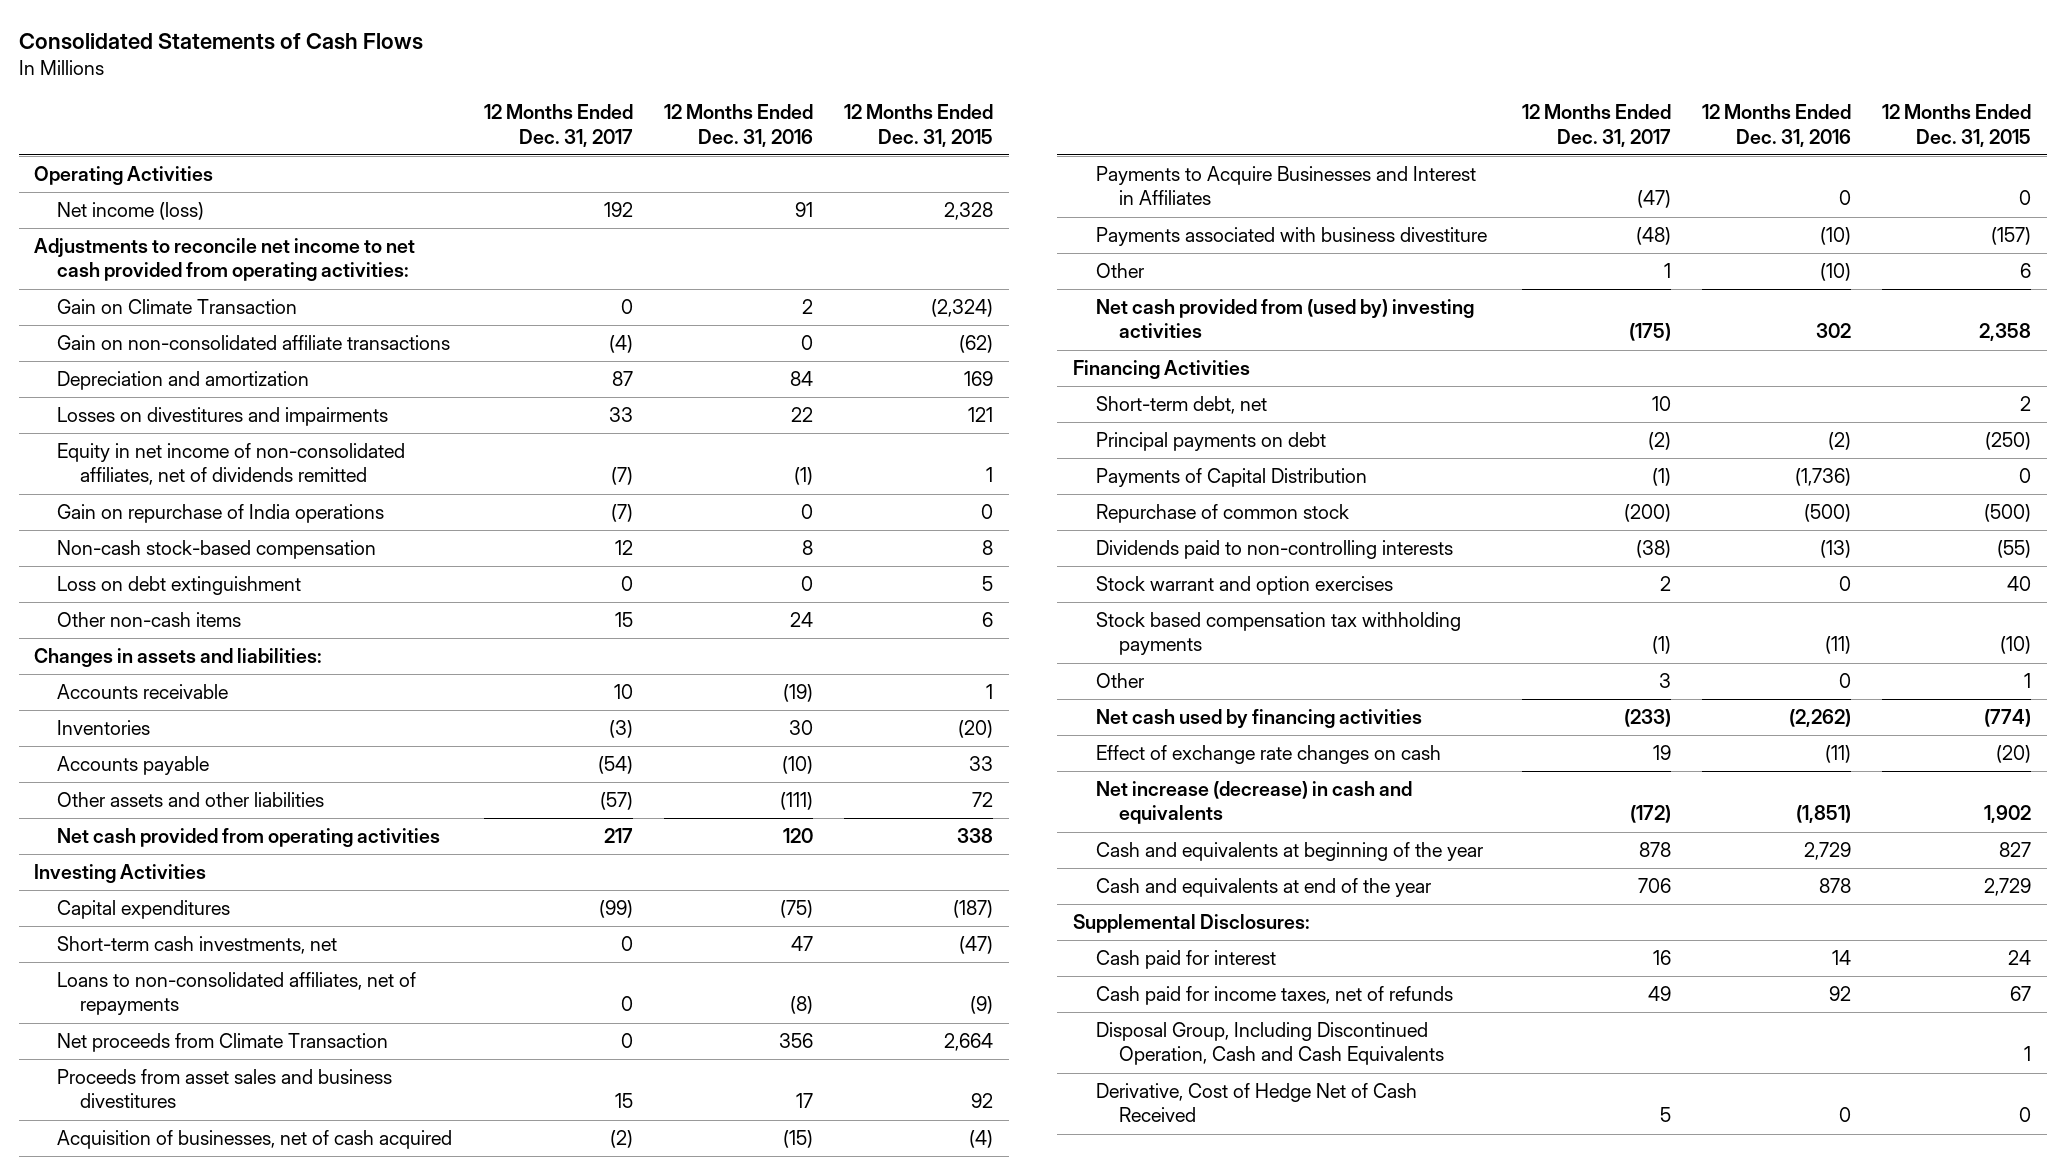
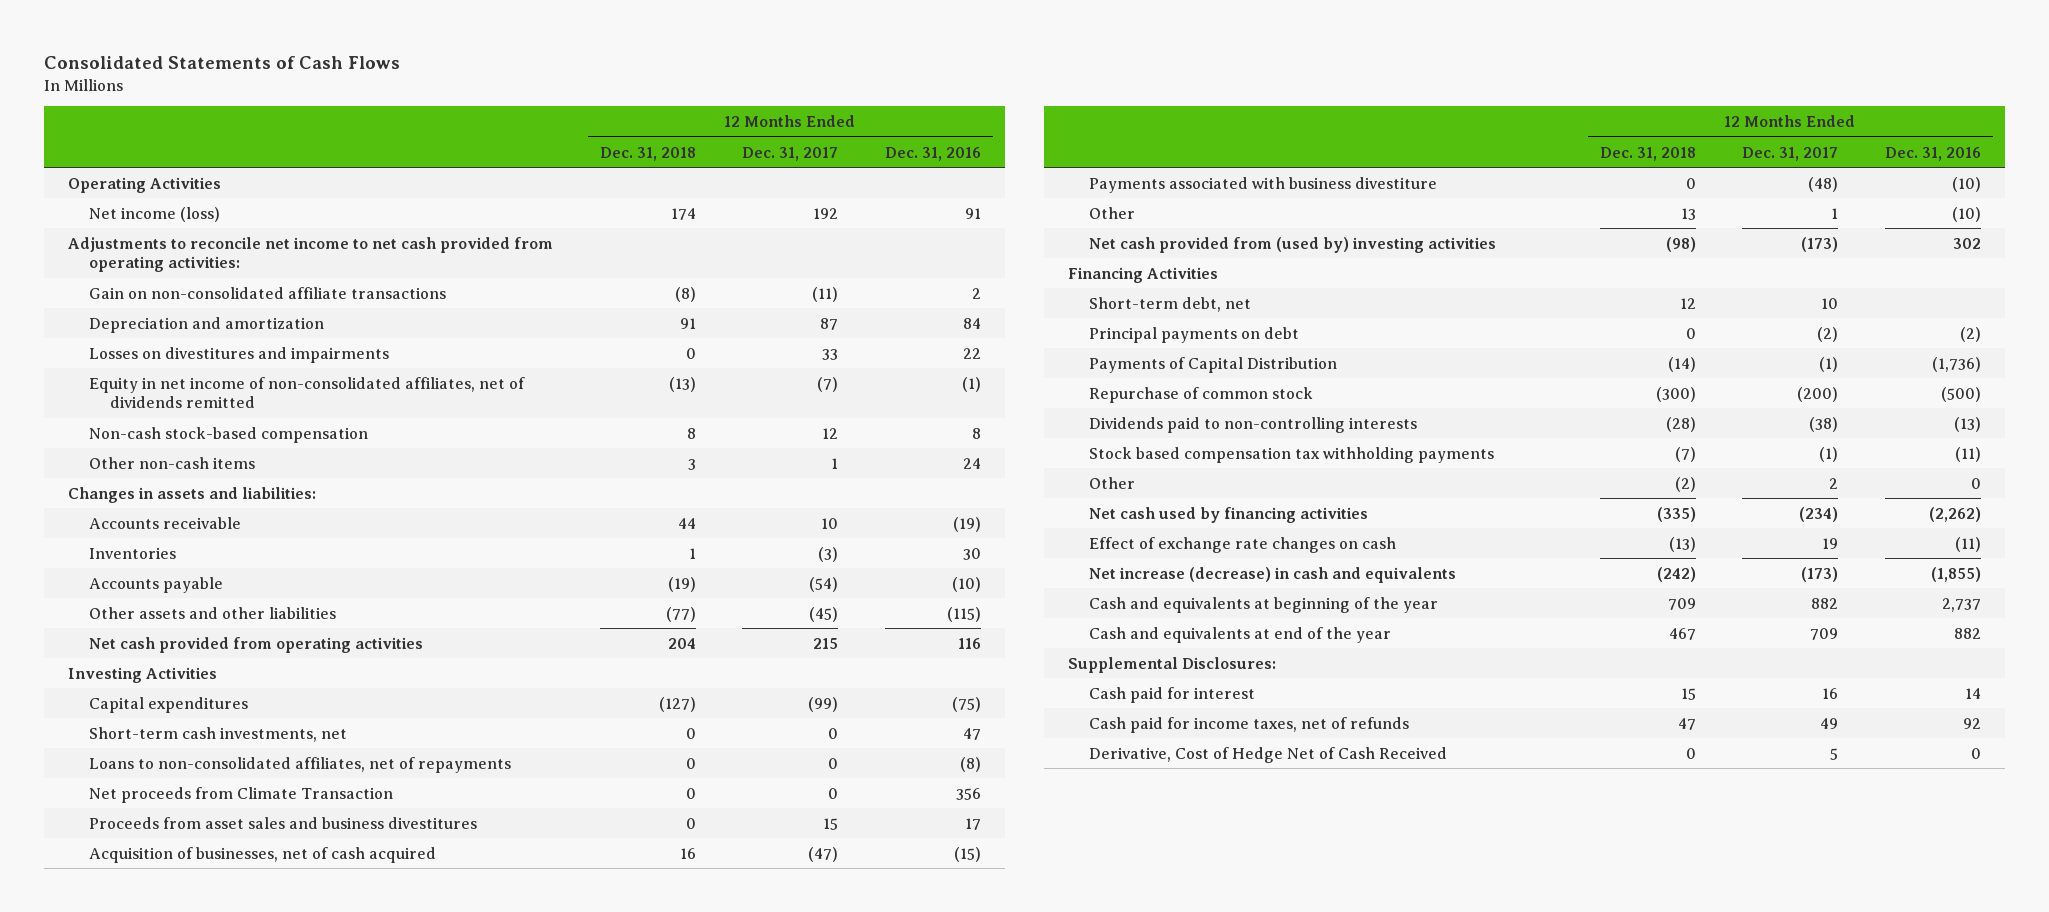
- | 12 Months Ended Dec. 31, 2017 | 12 Months Ended Dec. 31, 2016 | 12 Months Ended Dec. 31, 2015
+ | 12 Months Ended Dec. 31, 2018 | 12 Months Ended Dec. 31, 2017 | 12 Months Ended Dec. 31, 2016
- Gain on Climate Transaction | 0 | 2 | (2,324)
- Gain on non-consolidated affiliate transactions | (4) | 0 | (62)
+ Gain on non-consolidated affiliate transactions | (8) | (11) | 2
- Gain on repurchase of India operations | (7) | 0 | 0
- Loss on debt extinguishment | 0 | 0 | 5
- Other non-cash items | 15 | 24 | 6
+ Other non-cash items | 3 | 1 | 24
- Other assets and other liabilities | (57) | (111) | 72
- Net cash provided from operating activities | 217 | 120 | 338
+ Other assets and other liabilities | (77) | (45) | (115)
+ Net cash provided from operating activities | 204 | 215 | 116
- Acquisition of businesses, net of cash acquired | (2) | (15) | (4)
- Payments to Acquire Businesses and Interest in Affiliates | (47) | 0 | 0
+ Acquisition of businesses, net of cash acquired | 16 | (47) | (15)
- Net cash provided from (used by) investing activities | (175) | 302 | 2,358
+ Net cash provided from (used by) investing activities | (98) | (173) | 302
- Stock warrant and option exercises | 2 | 0 | 40
- Other | 3 | 0 | 1
- Net cash used by financing activities | (233) | (2,262) | (774)
+ Other | (2) | 2 | 0
+ Net cash used by financing activities | (335) | (234) | (2,262)
- Net increase (decrease) in cash and equivalents | (172) | (1,851) | 1,902
- Cash and equivalents at beginning of the year | 878 | 2,729 | 827
- Cash and equivalents at end of the year | 706 | 878 | 2,729
+ Net increase (decrease) in cash and equivalents | (242) | (173) | (1,855)
+ Cash and equivalents at beginning of the year | 709 | 882 | 2,737
+ Cash and equivalents at end of the year | 467 | 709 | 882
- Disposal Group, Including Discontinued Operation, Cash and Cash Equivalents | | | 1

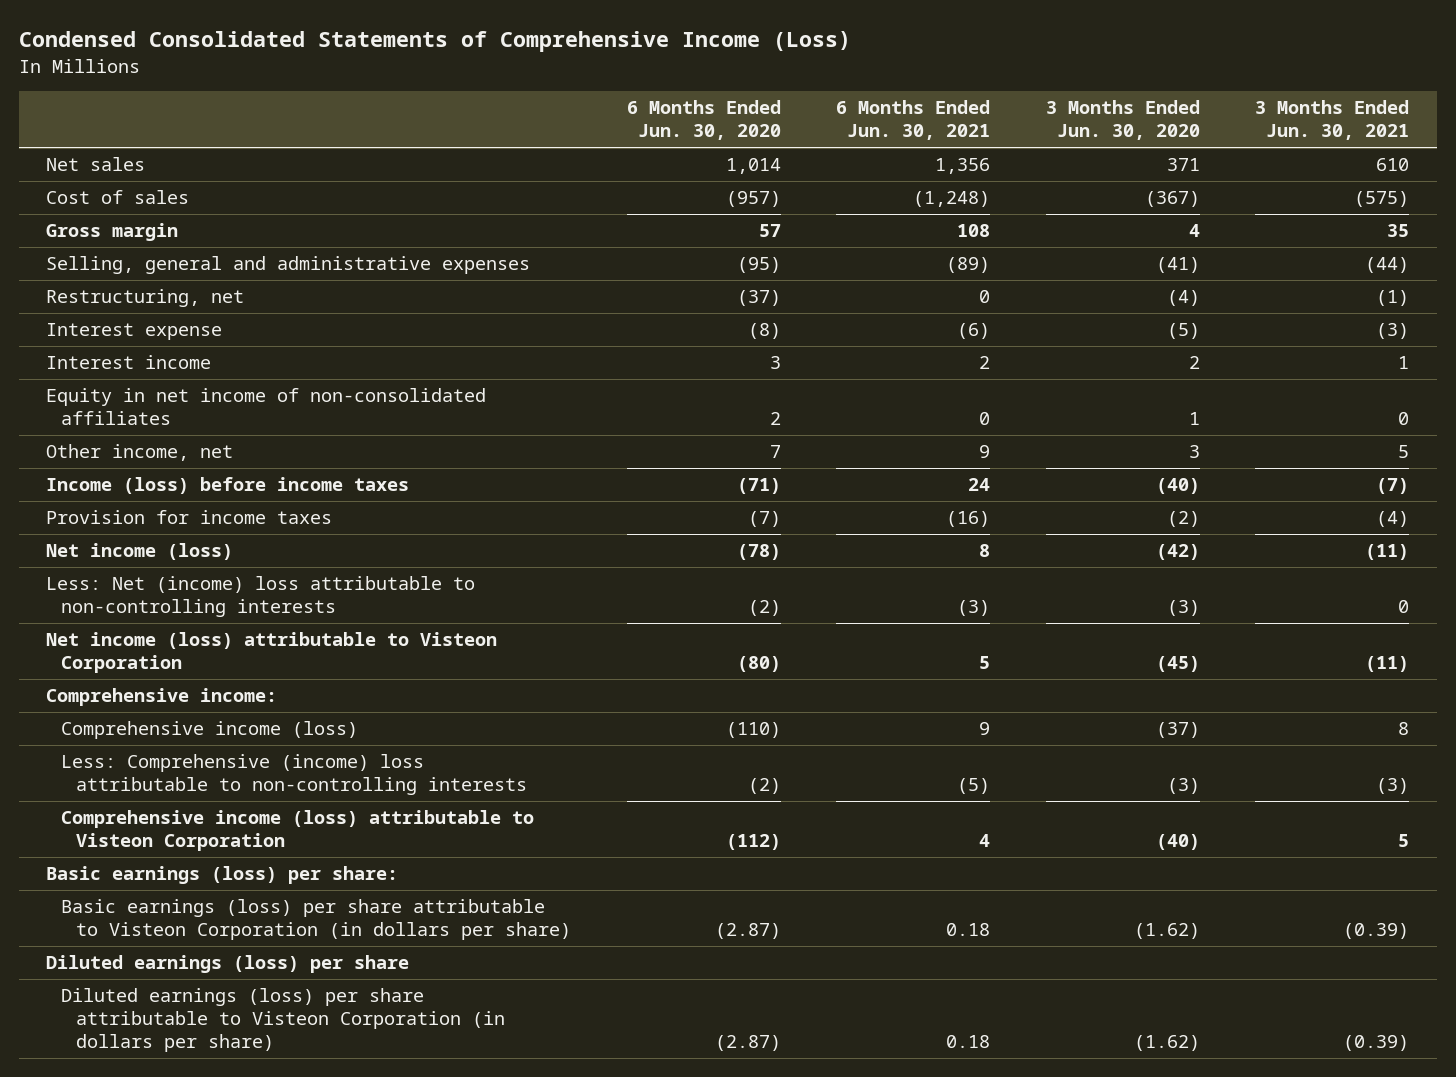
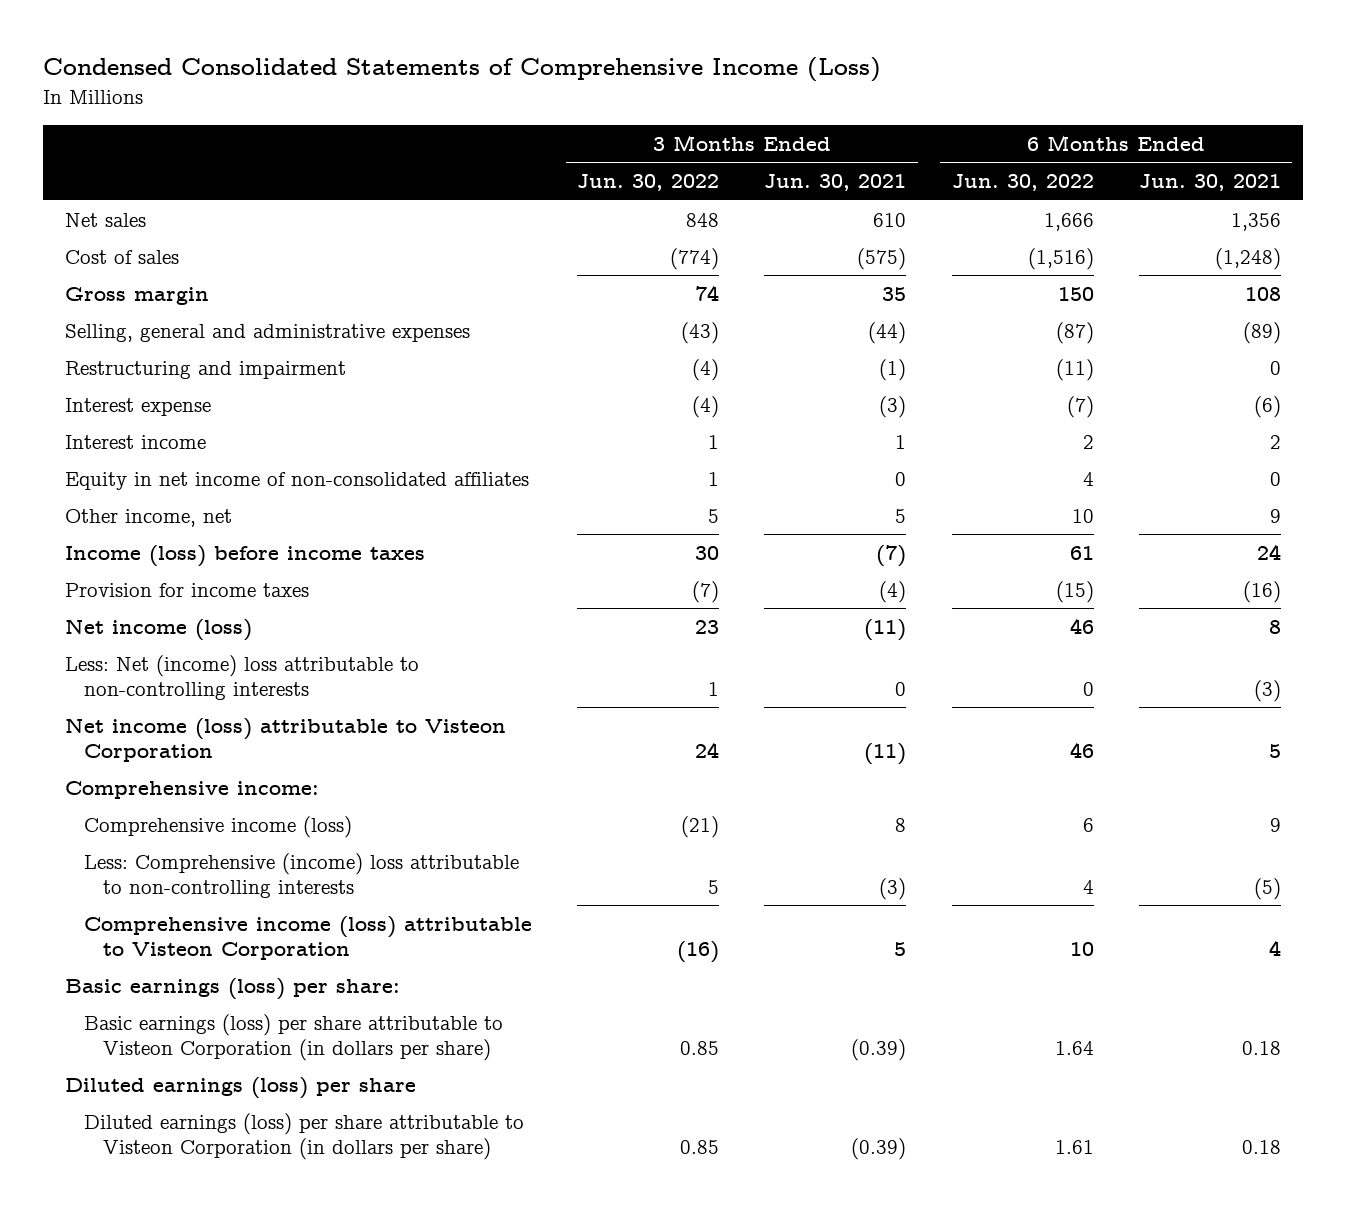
- | 6 Months Ended Jun. 30, 2020 | 6 Months Ended Jun. 30, 2021 | 3 Months Ended Jun. 30, 2020 | 3 Months Ended Jun. 30, 2021
+ | 3 Months Ended Jun. 30, 2022 | 3 Months Ended Jun. 30, 2021 | 6 Months Ended Jun. 30, 2022 | 6 Months Ended Jun. 30, 2021
- Restructuring, net | (37) | 0 | (4) | (1)
+ Restructuring and impairment | (4) | (1) | (11) | 0

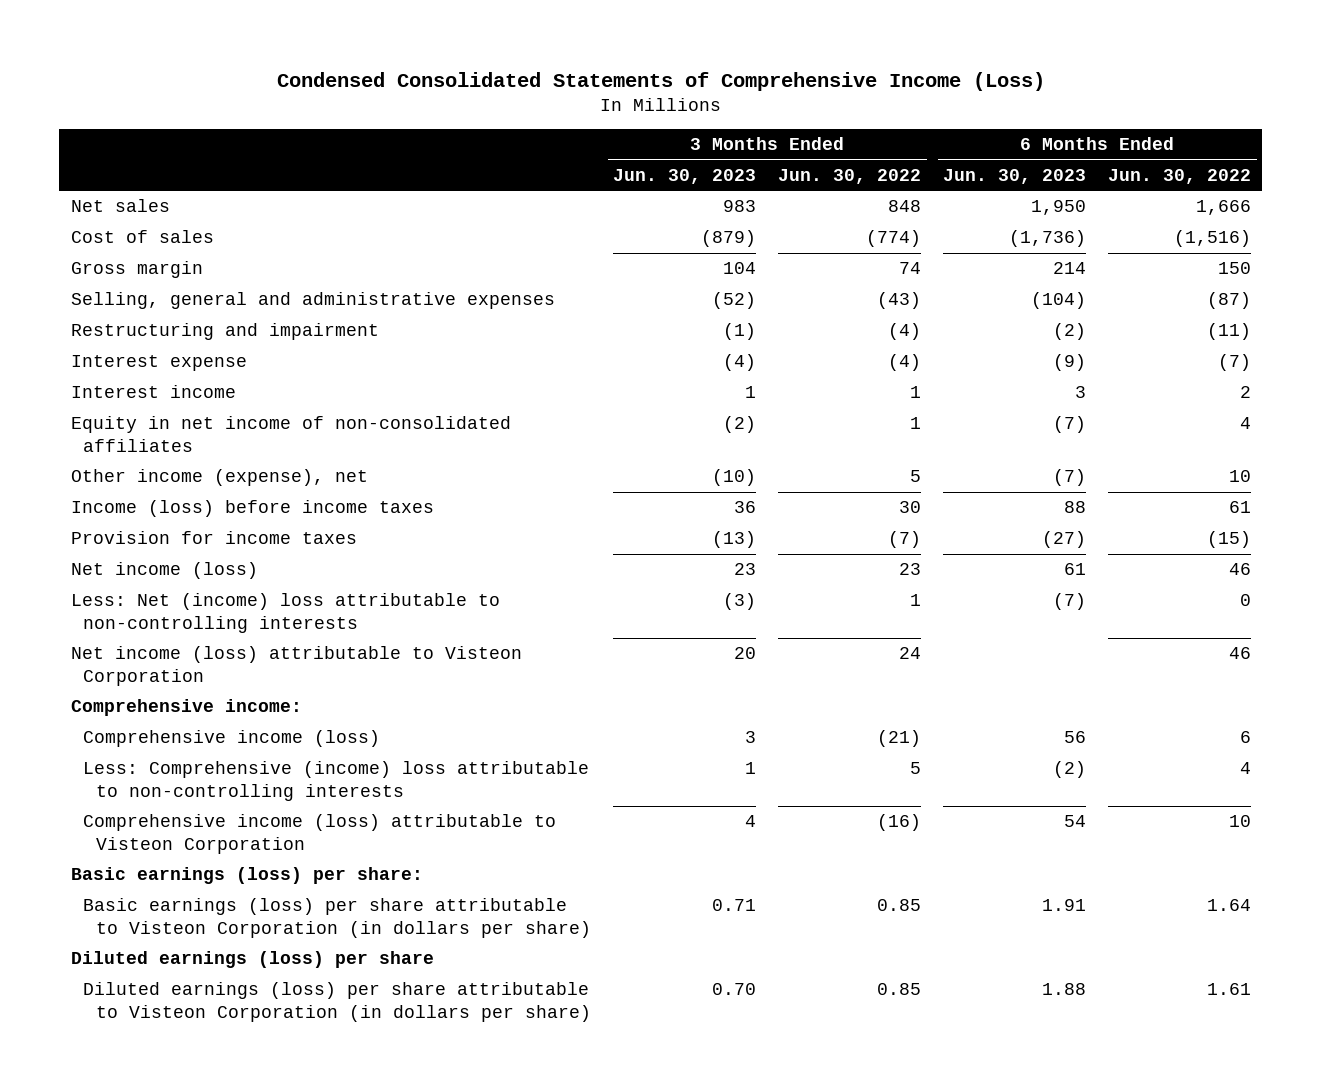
- | 3 Months Ended Jun. 30, 2022 | 3 Months Ended Jun. 30, 2021 | 6 Months Ended Jun. 30, 2022 | 6 Months Ended Jun. 30, 2021
+ | 3 Months Ended Jun. 30, 2023 | 3 Months Ended Jun. 30, 2022 | 6 Months Ended Jun. 30, 2023 | 6 Months Ended Jun. 30, 2022
- Other income, net | 5 | 5 | 10 | 9
+ Other income (expense), net | (10) | 5 | (7) | 10

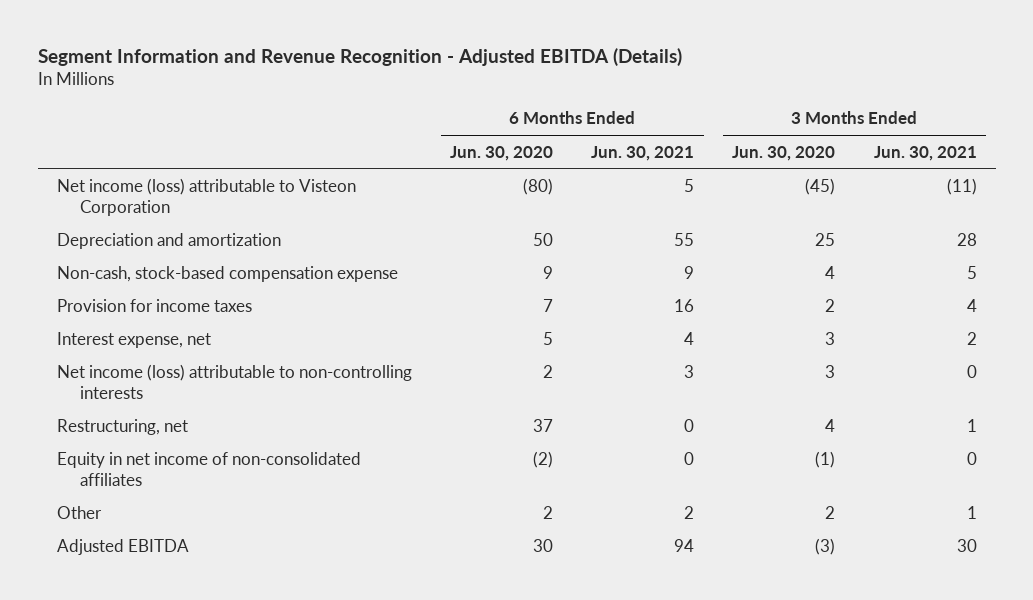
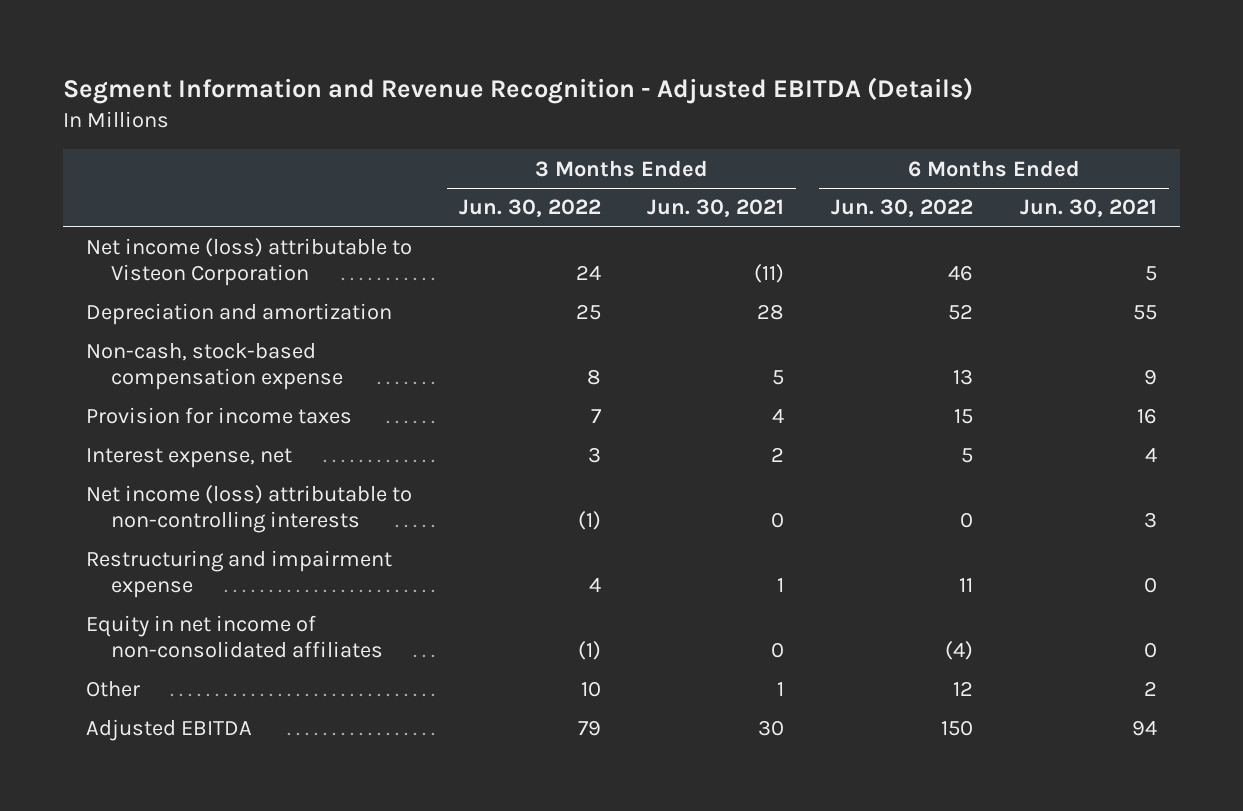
- | 6 Months Ended Jun. 30, 2020 | 6 Months Ended Jun. 30, 2021 | 3 Months Ended Jun. 30, 2020 | 3 Months Ended Jun. 30, 2021
+ | 3 Months Ended Jun. 30, 2022 | 3 Months Ended Jun. 30, 2021 | 6 Months Ended Jun. 30, 2022 | 6 Months Ended Jun. 30, 2021
- Restructuring, net | 37 | 0 | 4 | 1
+ Restructuring and impairment expense | 4 | 1 | 11 | 0

